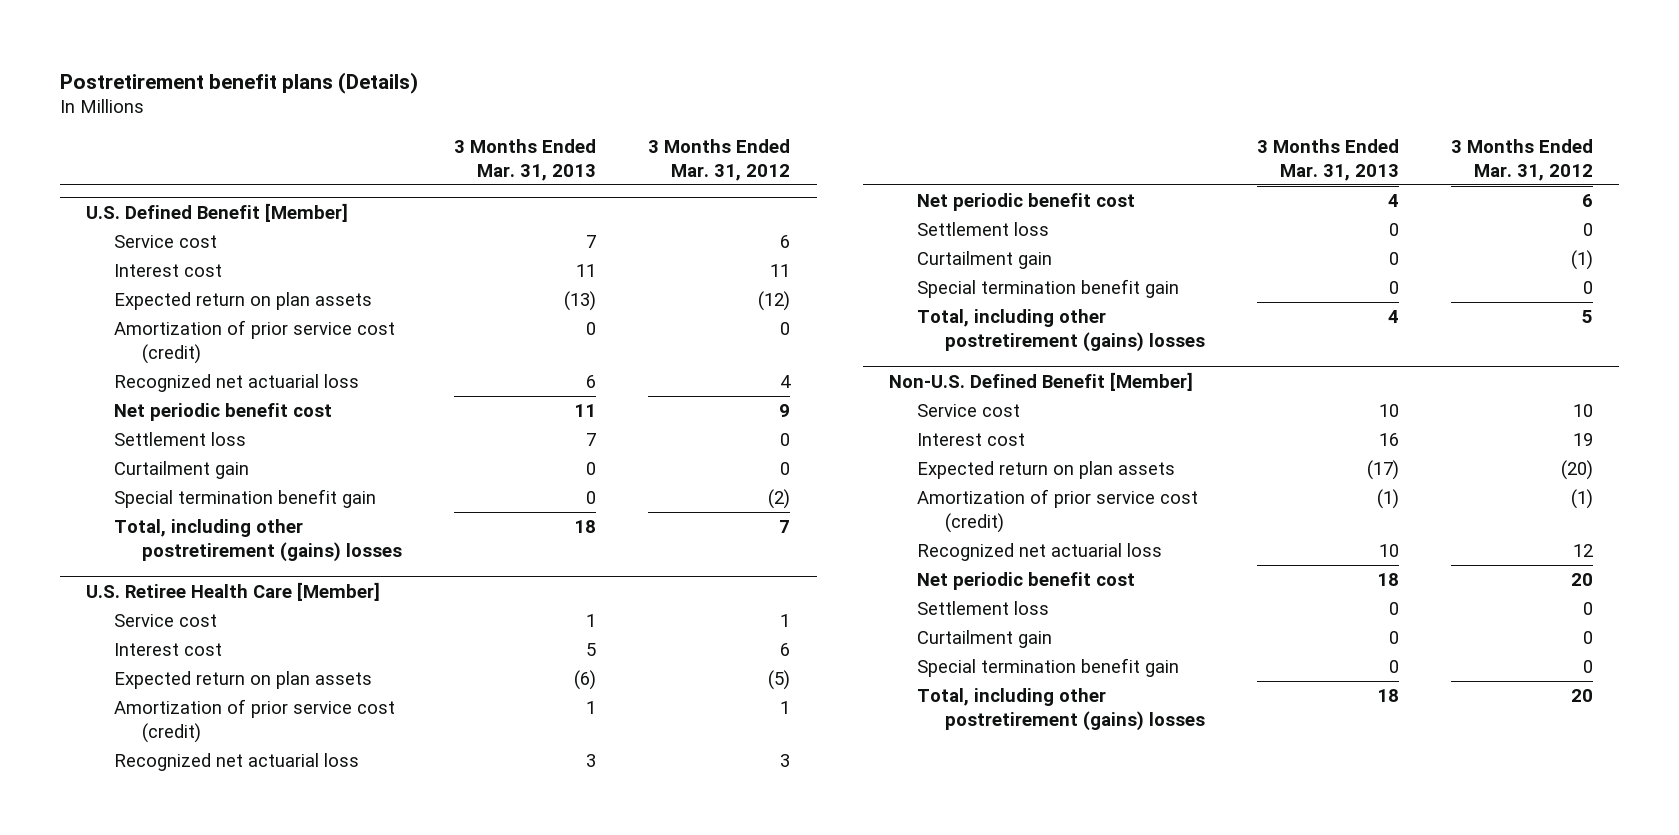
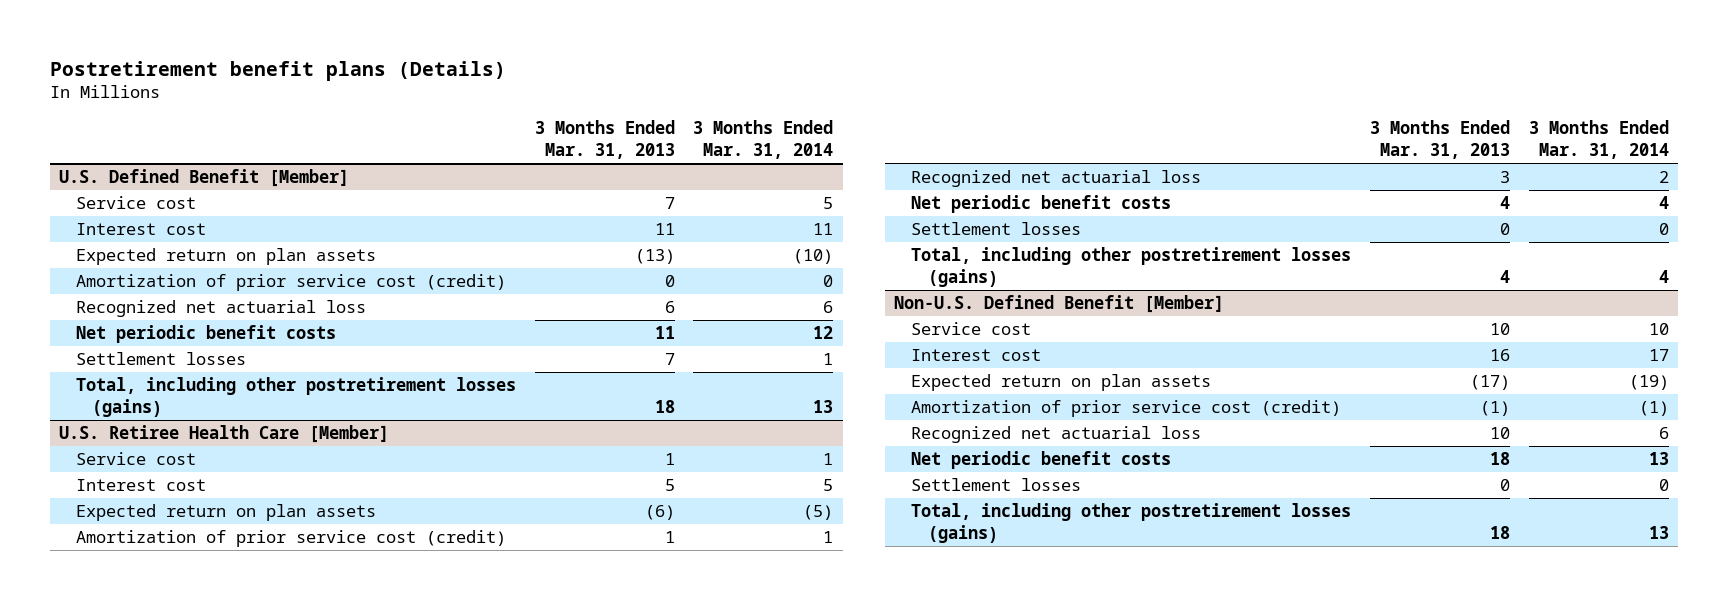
- | 3 Months Ended Mar. 31, 2013 | 3 Months Ended Mar. 31, 2012
+ | 3 Months Ended Mar. 31, 2013 | 3 Months Ended Mar. 31, 2014
@ U.S. Defined Benefit [Member]
- Net periodic benefit cost | 11 | 9
- Settlement loss | 7 | 0
- Curtailment gain | 0 | 0
- Special termination benefit gain | 0 | (2)
- Total, including other postretirement (gains) losses | 18 | 7
+ Net periodic benefit costs | 11 | 12
+ Settlement losses | 7 | 1
+ Total, including other postretirement losses (gains) | 18 | 13
@ U.S. Retiree Health Care [Member]
- Net periodic benefit cost | 4 | 6
- Settlement loss | 0 | 0
- Curtailment gain | 0 | (1)
- Special termination benefit gain | 0 | 0
- Total, including other postretirement (gains) losses | 4 | 5
+ Net periodic benefit costs | 4 | 4
+ Settlement losses | 0 | 0
+ Total, including other postretirement losses (gains) | 4 | 4
@ Non-U.S. Defined Benefit [Member]
- Net periodic benefit cost | 18 | 20
- Settlement loss | 0 | 0
- Curtailment gain | 0 | 0
- Special termination benefit gain | 0 | 0
- Total, including other postretirement (gains) losses | 18 | 20
+ Net periodic benefit costs | 18 | 13
+ Settlement losses | 0 | 0
+ Total, including other postretirement losses (gains) | 18 | 13

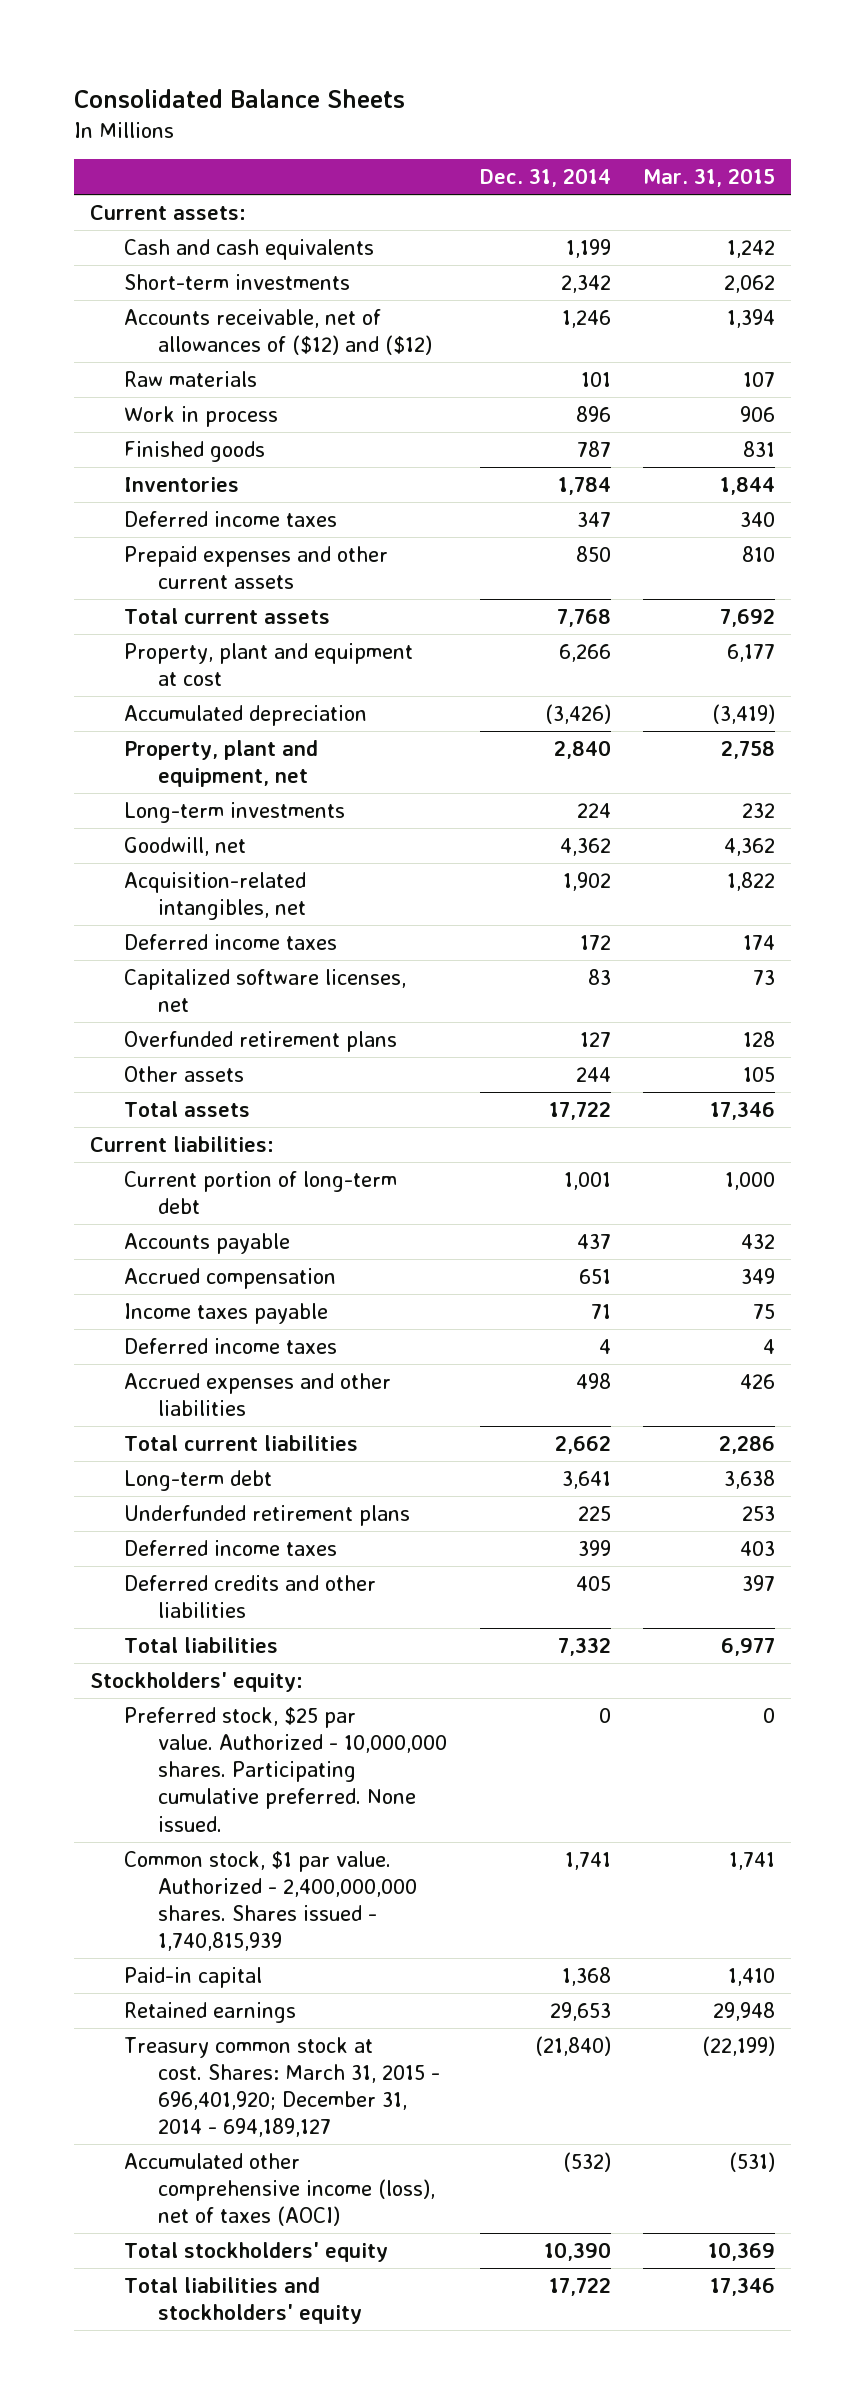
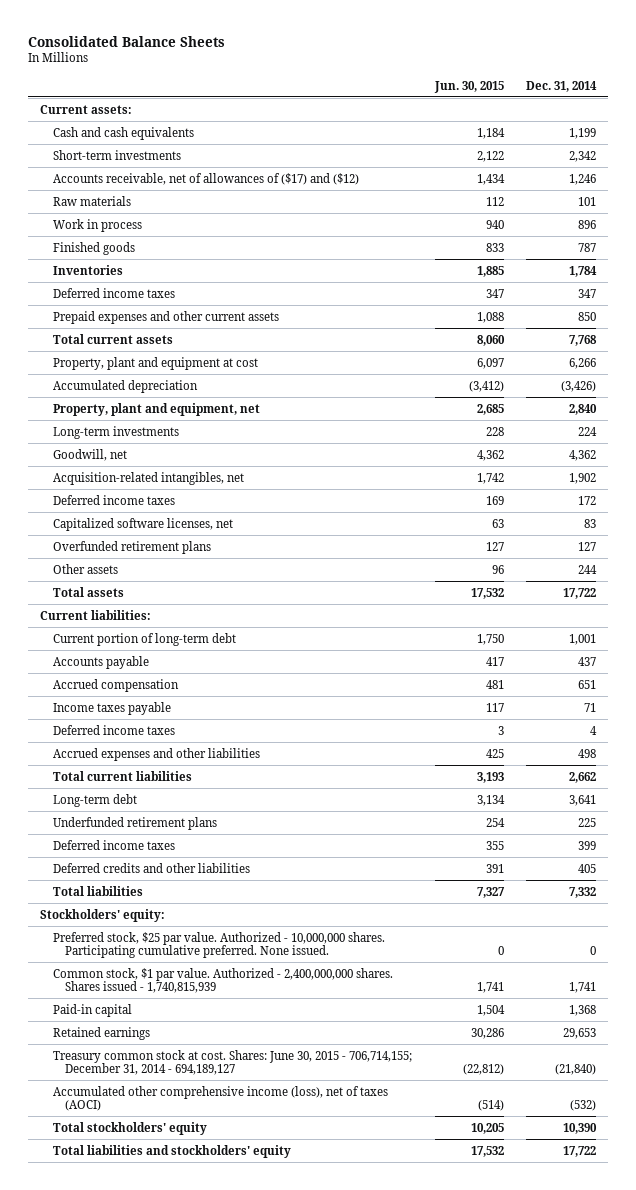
- | Dec. 31, 2014 | Mar. 31, 2015
+ | Jun. 30, 2015 | Dec. 31, 2014
- Accounts receivable, net of allowances of ($12) and ($12) | 1,246 | 1,394
+ Accounts receivable, net of allowances of ($17) and ($12) | 1,434 | 1,246
- Treasury common stock at cost. Shares: March 31, 2015 - 696,401,920; December 31, 2014 - 694,189,127 | (21,840) | (22,199)
+ Treasury common stock at cost. Shares: June 30, 2015 - 706,714,155; December 31, 2014 - 694,189,127 | (22,812) | (21,840)

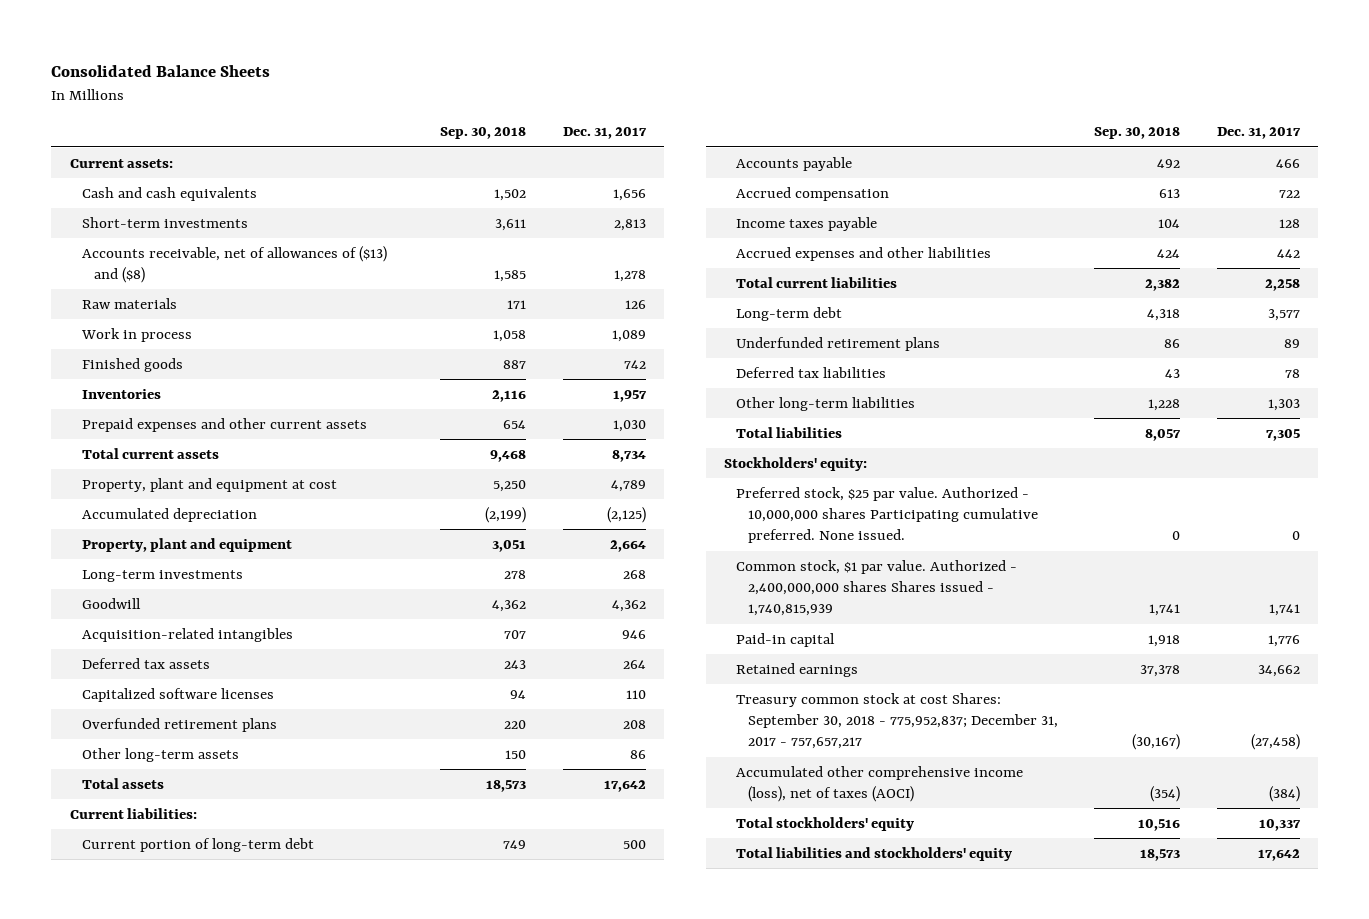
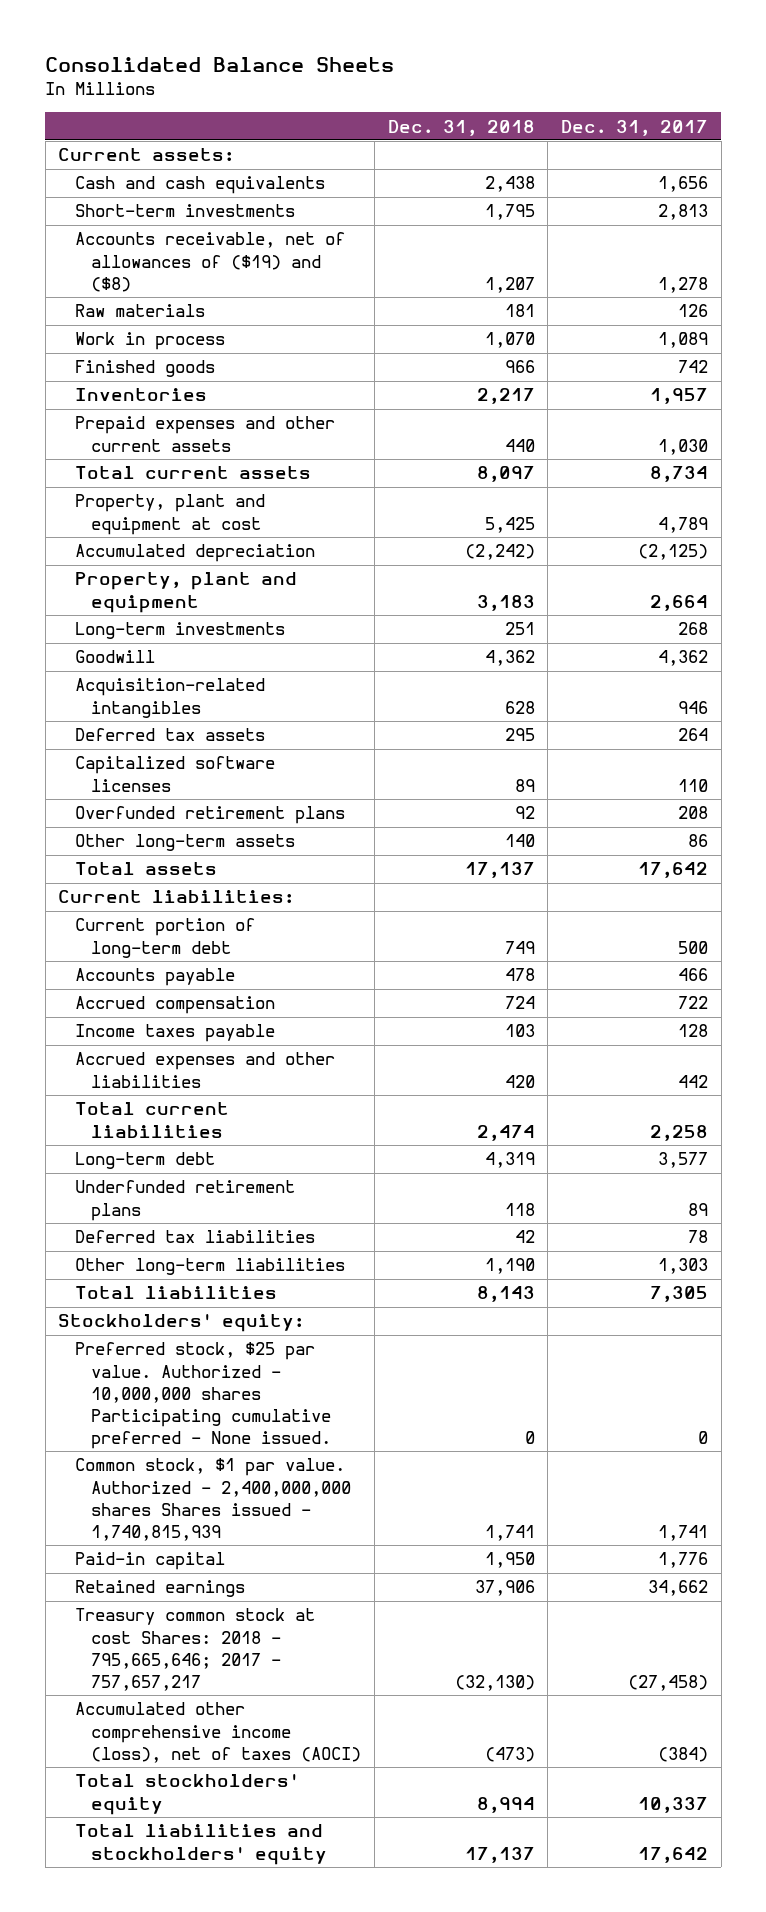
- | Sep. 30, 2018 | Dec. 31, 2017
+ | Dec. 31, 2018 | Dec. 31, 2017
- Accounts receivable, net of allowances of ($13) and ($8) | 1,585 | 1,278
+ Accounts receivable, net of allowances of ($19) and ($8) | 1,207 | 1,278
- Preferred stock, $25 par value. Authorized - 10,000,000 shares Participating cumulative preferred. None issued. | 0 | 0
+ Preferred stock, $25 par value. Authorized - 10,000,000 shares Participating cumulative preferred - None issued. | 0 | 0
- Treasury common stock at cost Shares: September 30, 2018 - 775,952,837; December 31, 2017 - 757,657,217 | (30,167) | (27,458)
+ Treasury common stock at cost Shares: 2018 - 795,665,646; 2017 - 757,657,217 | (32,130) | (27,458)

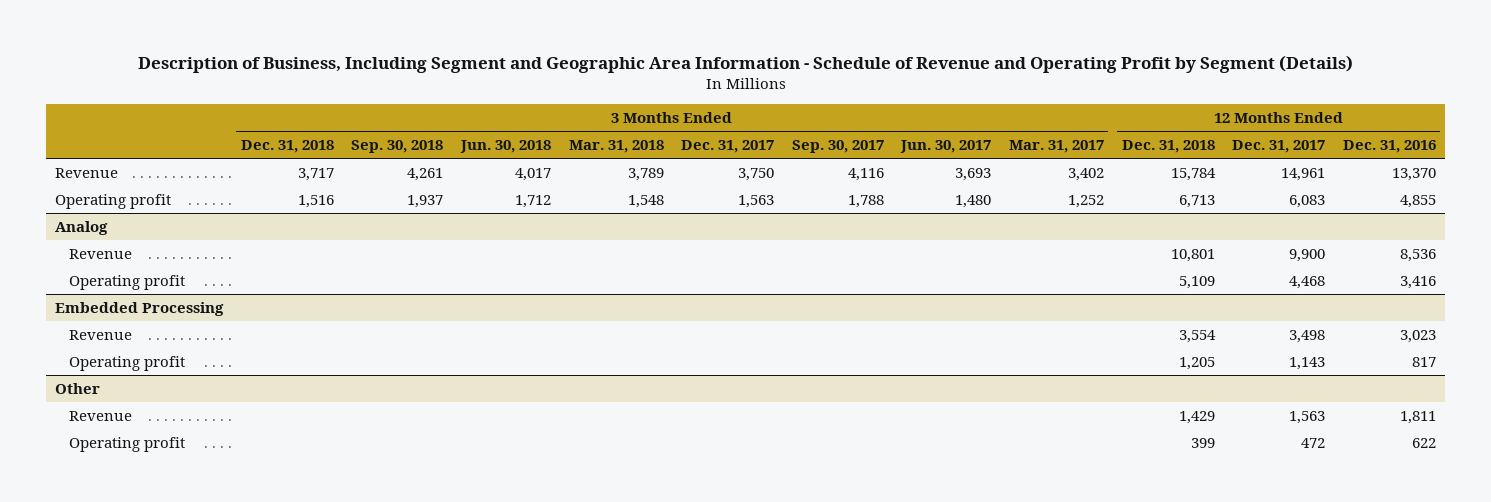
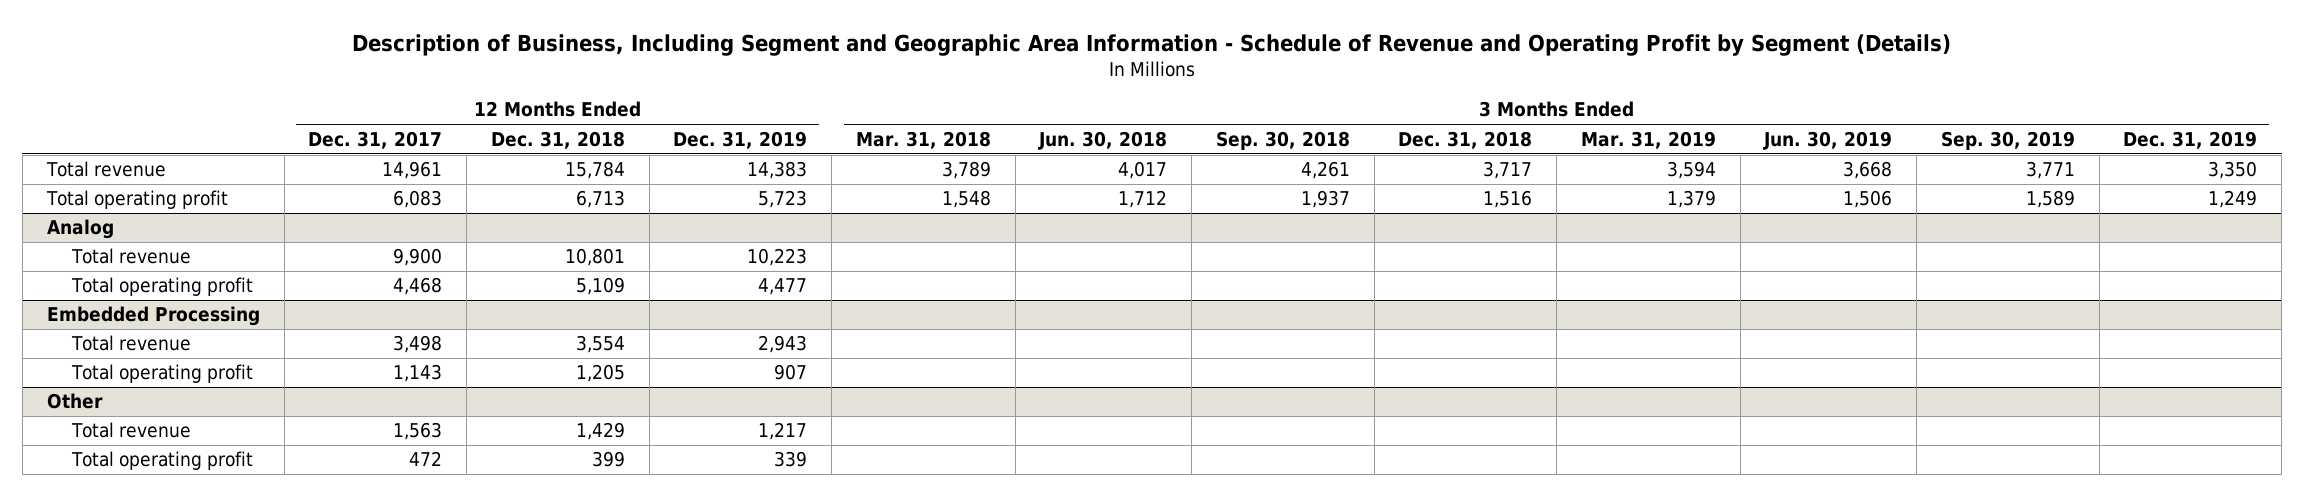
- | 3 Months Ended Dec. 31, 2018 | 3 Months Ended Sep. 30, 2018 | 3 Months Ended Jun. 30, 2018 | 3 Months Ended Mar. 31, 2018 | 3 Months Ended Dec. 31, 2017 | 3 Months Ended Sep. 30, 2017 | 3 Months Ended Jun. 30, 2017 | 3 Months Ended Mar. 31, 2017 | 12 Months Ended Dec. 31, 2018 | 12 Months Ended Dec. 31, 2017 | 12 Months Ended Dec. 31, 2016
+ | 12 Months Ended Dec. 31, 2017 | 12 Months Ended Dec. 31, 2018 | 12 Months Ended Dec. 31, 2019 | 3 Months Ended Mar. 31, 2018 | 3 Months Ended Jun. 30, 2018 | 3 Months Ended Sep. 30, 2018 | 3 Months Ended Dec. 31, 2018 | 3 Months Ended Mar. 31, 2019 | 3 Months Ended Jun. 30, 2019 | 3 Months Ended Sep. 30, 2019 | 3 Months Ended Dec. 31, 2019
- Revenue | 3,717 | 4,261 | 4,017 | 3,789 | 3,750 | 4,116 | 3,693 | 3,402 | 15,784 | 14,961 | 13,370
- Operating profit | 1,516 | 1,937 | 1,712 | 1,548 | 1,563 | 1,788 | 1,480 | 1,252 | 6,713 | 6,083 | 4,855
+ Total revenue | 14,961 | 15,784 | 14,383 | 3,789 | 4,017 | 4,261 | 3,717 | 3,594 | 3,668 | 3,771 | 3,350
+ Total operating profit | 6,083 | 6,713 | 5,723 | 1,548 | 1,712 | 1,937 | 1,516 | 1,379 | 1,506 | 1,589 | 1,249
@ Analog
- Revenue | | | | | | | | | 10,801 | 9,900 | 8,536
- Operating profit | | | | | | | | | 5,109 | 4,468 | 3,416
+ Total revenue | 9,900 | 10,801 | 10,223 | | | | | | | |
+ Total operating profit | 4,468 | 5,109 | 4,477 | | | | | | | |
@ Embedded Processing
- Revenue | | | | | | | | | 3,554 | 3,498 | 3,023
- Operating profit | | | | | | | | | 1,205 | 1,143 | 817
+ Total revenue | 3,498 | 3,554 | 2,943 | | | | | | | |
+ Total operating profit | 1,143 | 1,205 | 907 | | | | | | | |
@ Other
- Revenue | | | | | | | | | 1,429 | 1,563 | 1,811
- Operating profit | | | | | | | | | 399 | 472 | 622
+ Total revenue | 1,563 | 1,429 | 1,217 | | | | | | | |
+ Total operating profit | 472 | 399 | 339 | | | | | | | |

